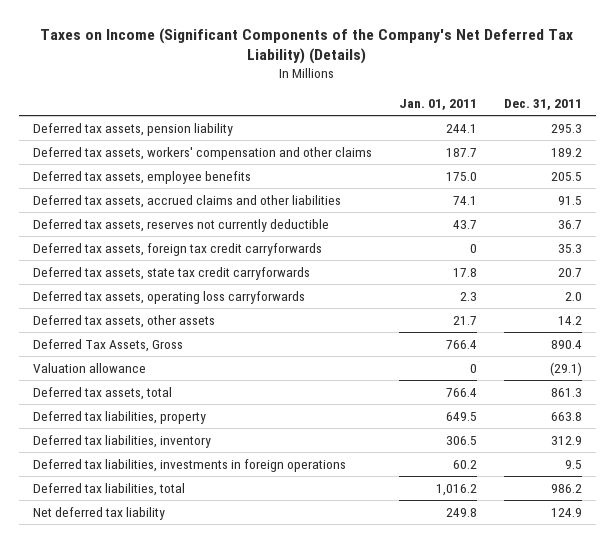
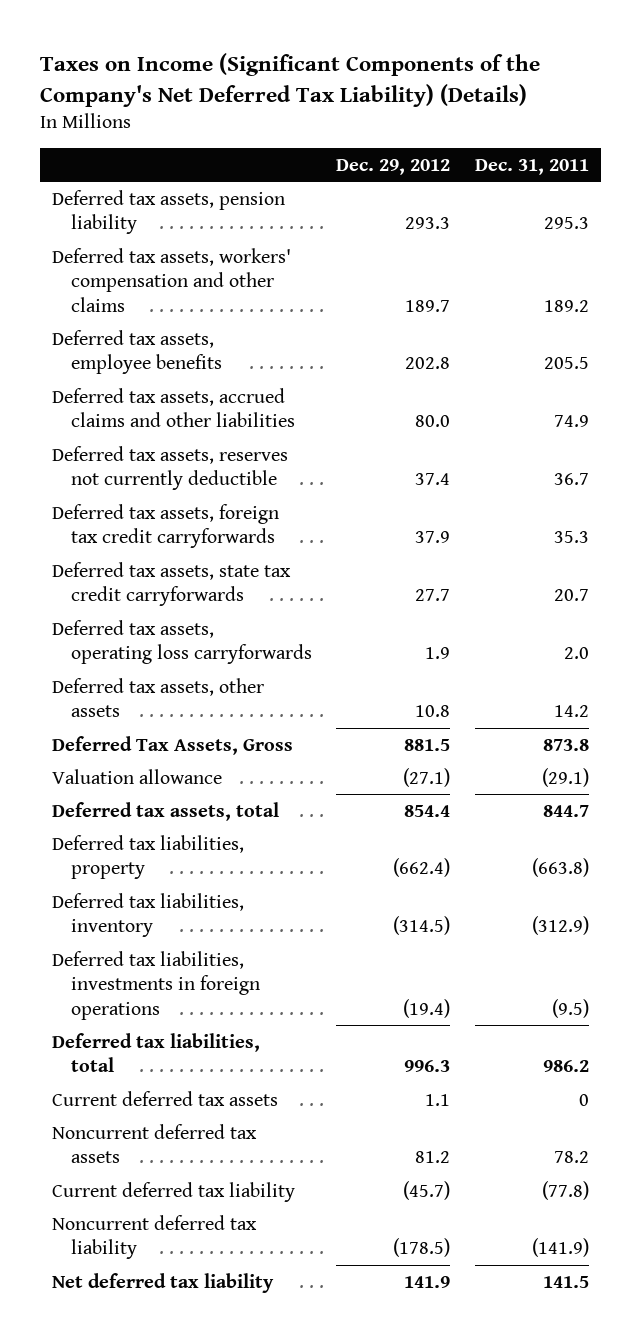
- | Jan. 01, 2011 | Dec. 31, 2011
+ | Dec. 29, 2012 | Dec. 31, 2011
- Deferred tax assets, accrued claims and other liabilities | 74.1 | 91.5
+ Deferred tax assets, accrued claims and other liabilities | 80.0 | 74.9
- Deferred Tax Assets, Gross | 766.4 | 890.4
+ Deferred Tax Assets, Gross | 881.5 | 873.8
- Deferred tax assets, total | 766.4 | 861.3
- Deferred tax liabilities, property | 649.5 | 663.8
- Deferred tax liabilities, inventory | 306.5 | 312.9
- Deferred tax liabilities, investments in foreign operations | 60.2 | 9.5
+ Deferred tax assets, total | 854.4 | 844.7
+ Deferred tax liabilities, property | (662.4) | (663.8)
+ Deferred tax liabilities, inventory | (314.5) | (312.9)
+ Deferred tax liabilities, investments in foreign operations | (19.4) | (9.5)
- Net deferred tax liability | 249.8 | 124.9
+ Current deferred tax assets | 1.1 | 0
+ Noncurrent deferred tax assets | 81.2 | 78.2
+ Current deferred tax liability | (45.7) | (77.8)
+ Noncurrent deferred tax liability | (178.5) | (141.9)
+ Net deferred tax liability | 141.9 | 141.5

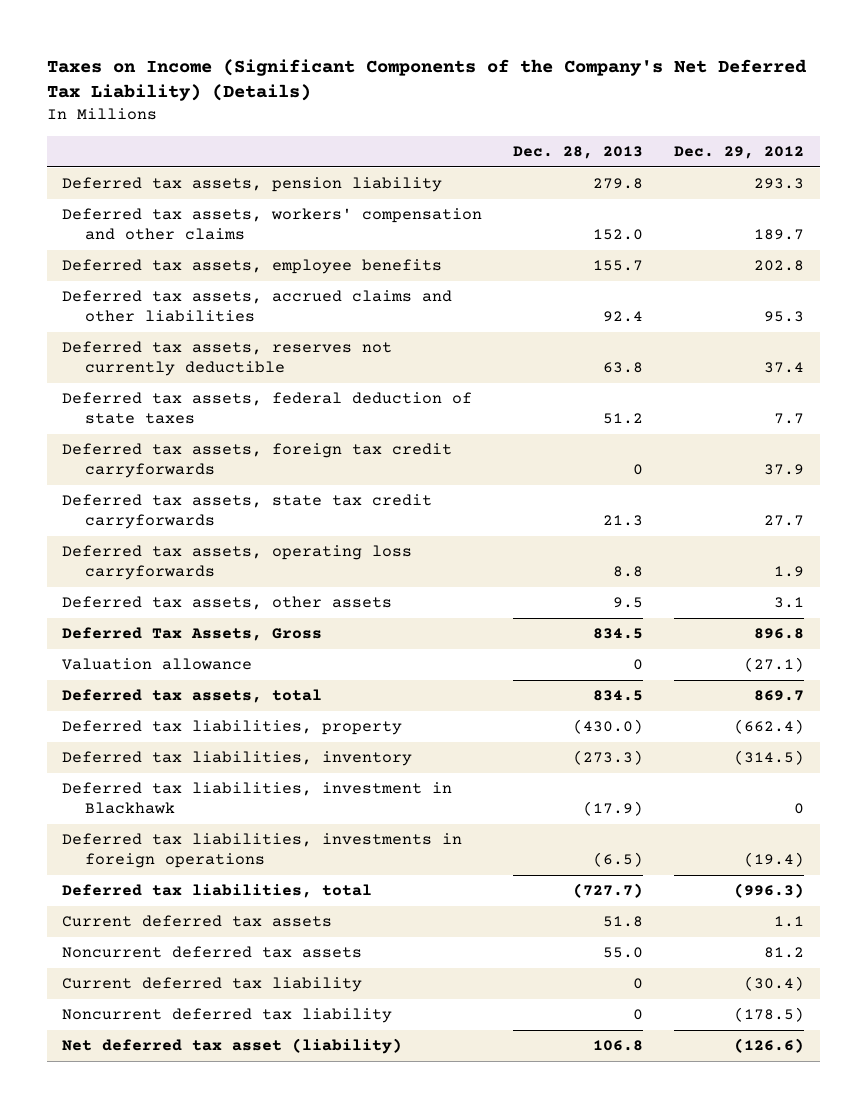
- | Dec. 29, 2012 | Dec. 31, 2011
+ | Dec. 28, 2013 | Dec. 29, 2012
- Deferred tax assets, accrued claims and other liabilities | 80.0 | 74.9
+ Deferred tax assets, accrued claims and other liabilities | 92.4 | 95.3
+ Deferred tax assets, federal deduction of state taxes | 51.2 | 7.7
- Deferred tax assets, other assets | 10.8 | 14.2
- Deferred Tax Assets, Gross | 881.5 | 873.8
+ Deferred tax assets, other assets | 9.5 | 3.1
+ Deferred Tax Assets, Gross | 834.5 | 896.8
- Deferred tax assets, total | 854.4 | 844.7
+ Deferred tax assets, total | 834.5 | 869.7
+ Deferred tax liabilities, investment in Blackhawk | (17.9) | 0
- Deferred tax liabilities, total | 996.3 | 986.2
+ Deferred tax liabilities, total | (727.7) | (996.3)
- Current deferred tax liability | (45.7) | (77.8)
+ Current deferred tax liability | 0 | (30.4)
- Net deferred tax liability | 141.9 | 141.5
+ Net deferred tax asset (liability) | 106.8 | (126.6)

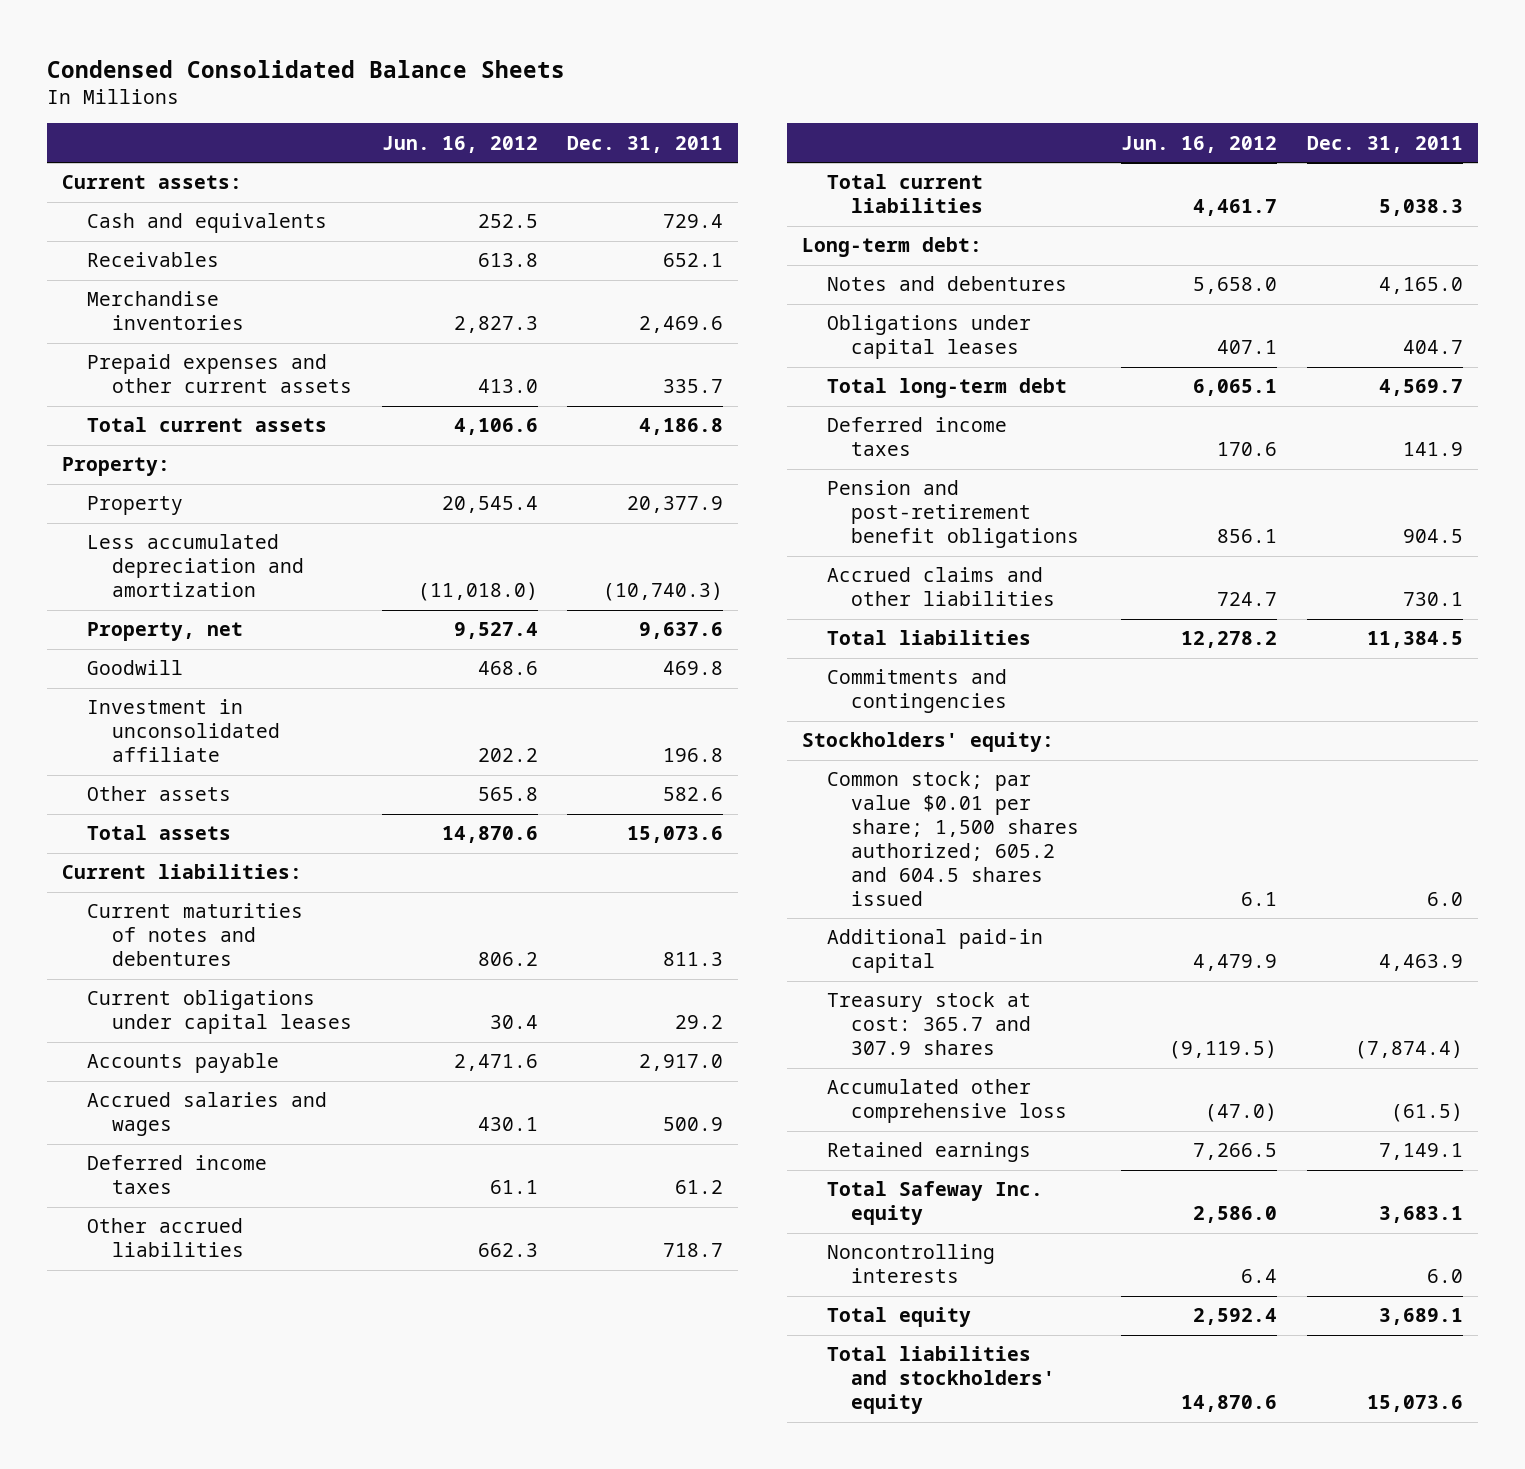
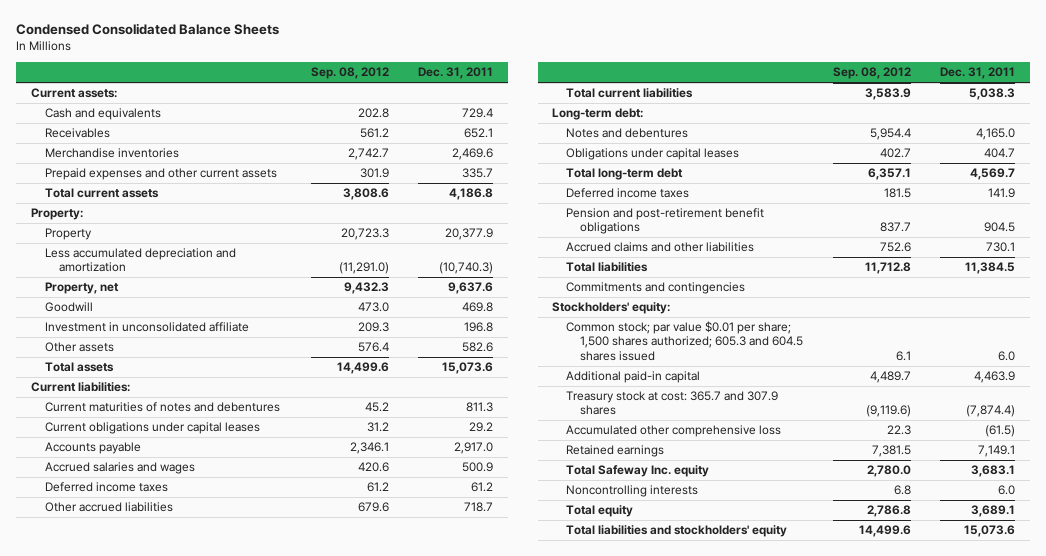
- | Jun. 16, 2012 | Dec. 31, 2011
+ | Sep. 08, 2012 | Dec. 31, 2011
- Common stock; par value $0.01 per share; 1,500 shares authorized; 605.2 and 604.5 shares issued | 6.1 | 6.0
+ Common stock; par value $0.01 per share; 1,500 shares authorized; 605.3 and 604.5 shares issued | 6.1 | 6.0

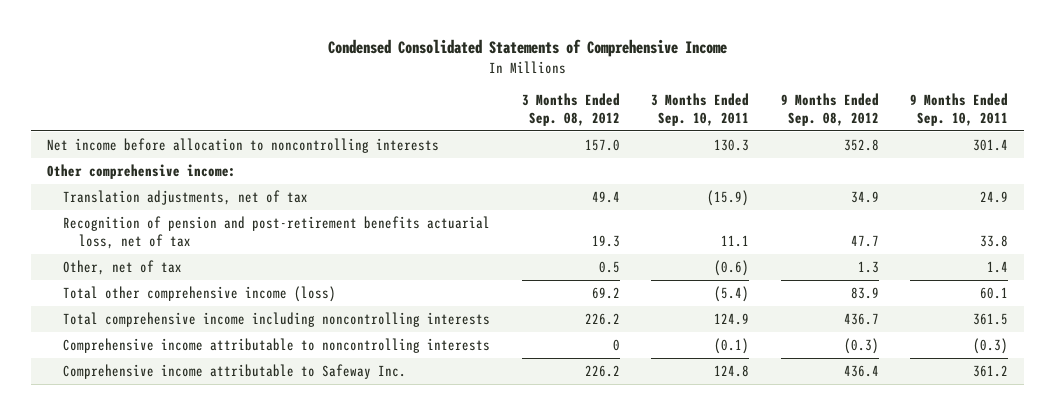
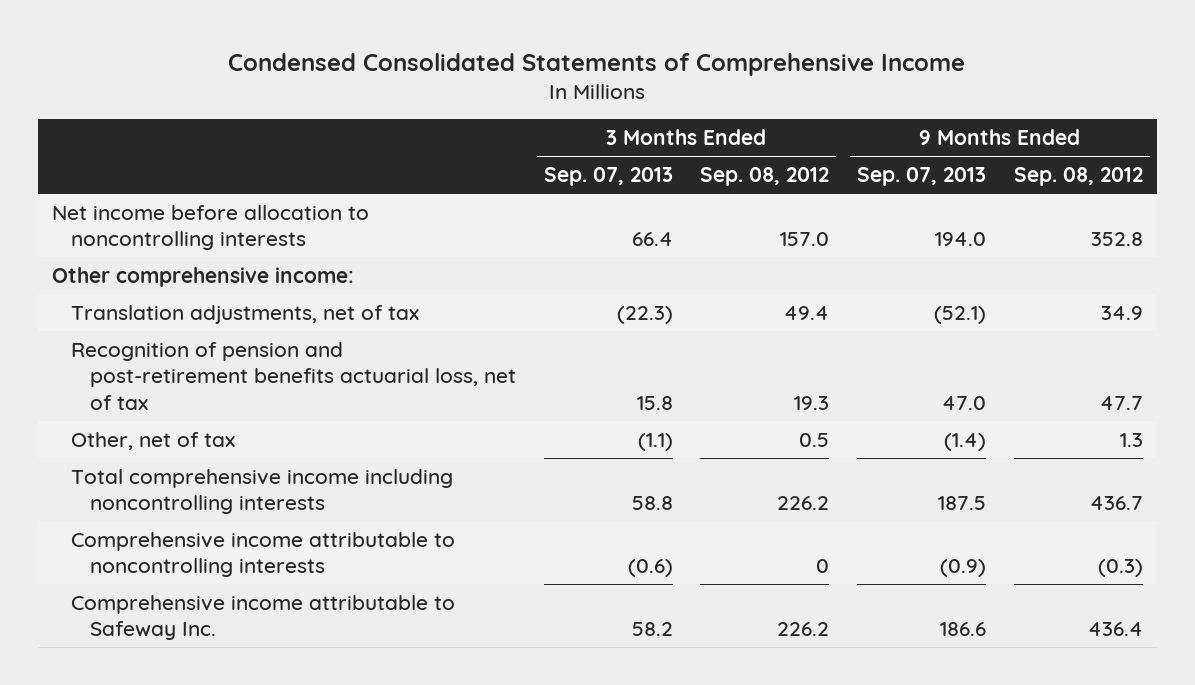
- | 3 Months Ended Sep. 08, 2012 | 3 Months Ended Sep. 10, 2011 | 9 Months Ended Sep. 08, 2012 | 9 Months Ended Sep. 10, 2011
+ | 3 Months Ended Sep. 07, 2013 | 3 Months Ended Sep. 08, 2012 | 9 Months Ended Sep. 07, 2013 | 9 Months Ended Sep. 08, 2012
- Total other comprehensive income (loss) | 69.2 | (5.4) | 83.9 | 60.1

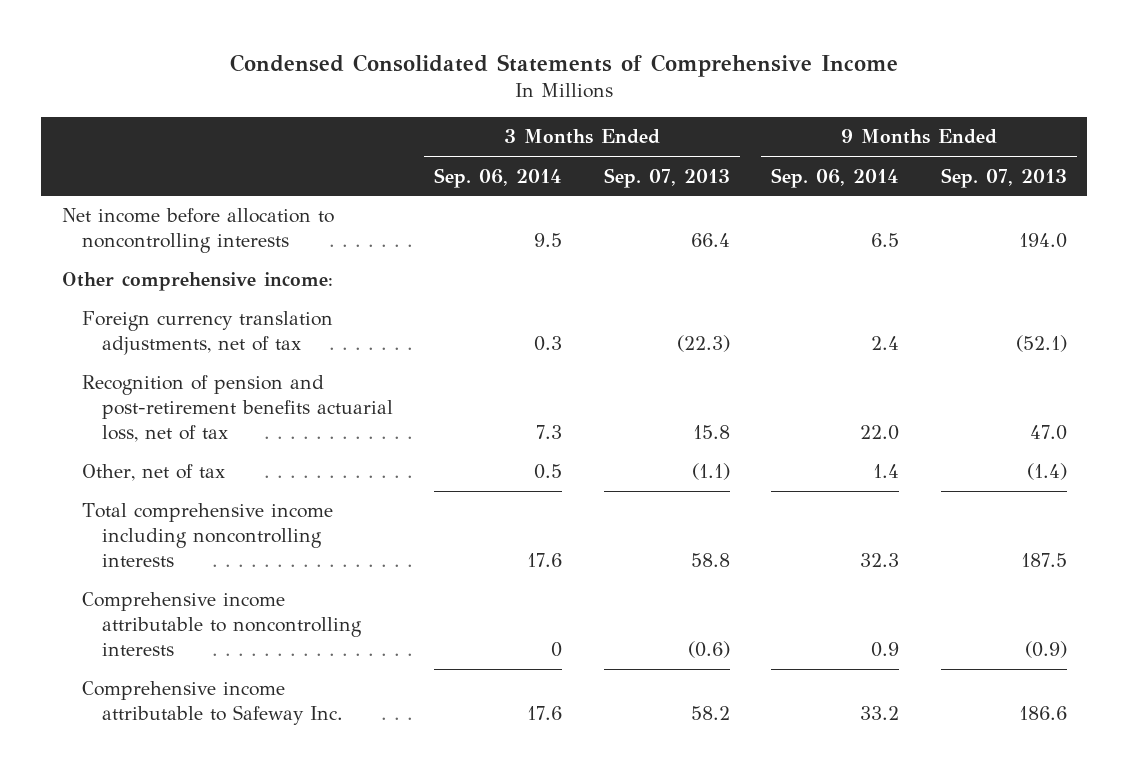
- | 3 Months Ended Sep. 07, 2013 | 3 Months Ended Sep. 08, 2012 | 9 Months Ended Sep. 07, 2013 | 9 Months Ended Sep. 08, 2012
+ | 3 Months Ended Sep. 06, 2014 | 3 Months Ended Sep. 07, 2013 | 9 Months Ended Sep. 06, 2014 | 9 Months Ended Sep. 07, 2013
- Translation adjustments, net of tax | (22.3) | 49.4 | (52.1) | 34.9
+ Foreign currency translation adjustments, net of tax | 0.3 | (22.3) | 2.4 | (52.1)

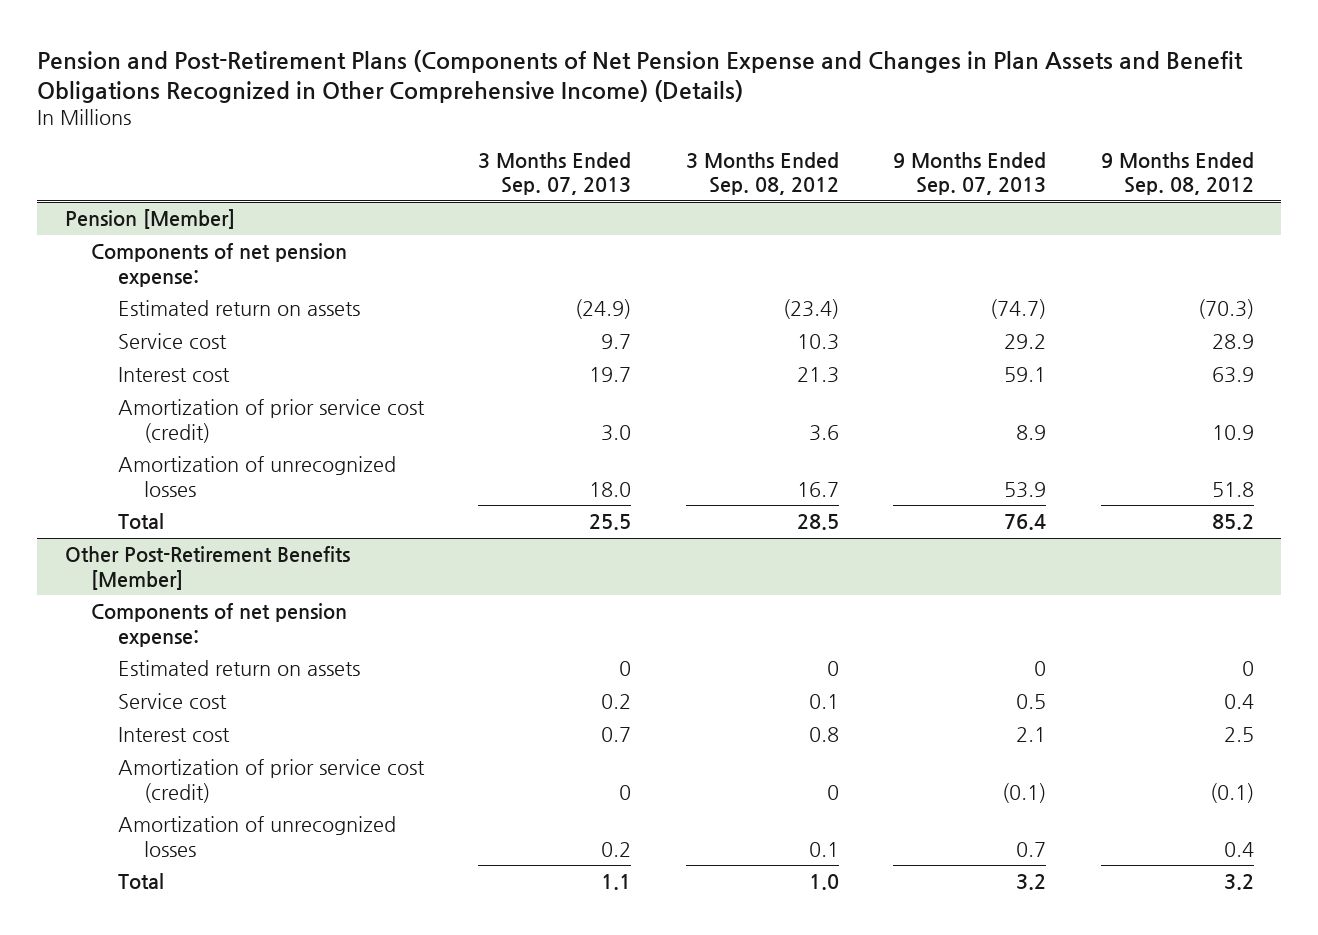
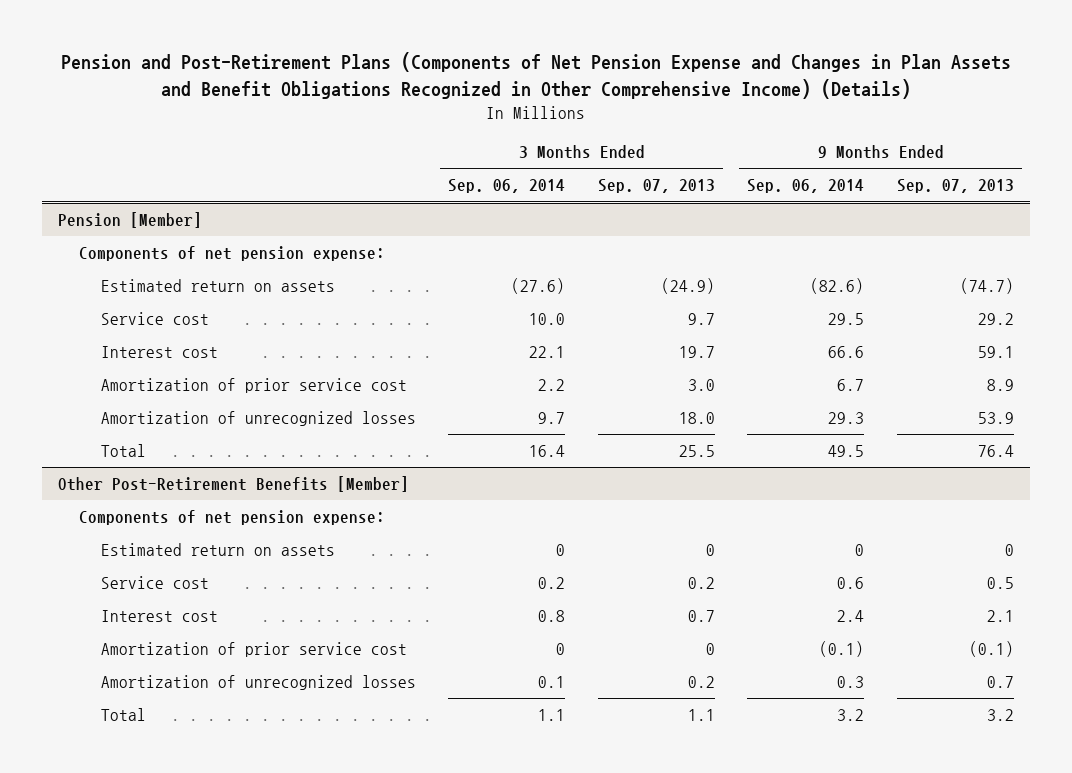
- | 3 Months Ended Sep. 07, 2013 | 3 Months Ended Sep. 08, 2012 | 9 Months Ended Sep. 07, 2013 | 9 Months Ended Sep. 08, 2012
+ | 3 Months Ended Sep. 06, 2014 | 3 Months Ended Sep. 07, 2013 | 9 Months Ended Sep. 06, 2014 | 9 Months Ended Sep. 07, 2013
@ Pension [Member]
- Amortization of prior service cost (credit) | 3.0 | 3.6 | 8.9 | 10.9
+ Amortization of prior service cost | 2.2 | 3.0 | 6.7 | 8.9
@ Other Post-Retirement Benefits [Member]
- Amortization of prior service cost (credit) | 0 | 0 | (0.1) | (0.1)
+ Amortization of prior service cost | 0 | 0 | (0.1) | (0.1)

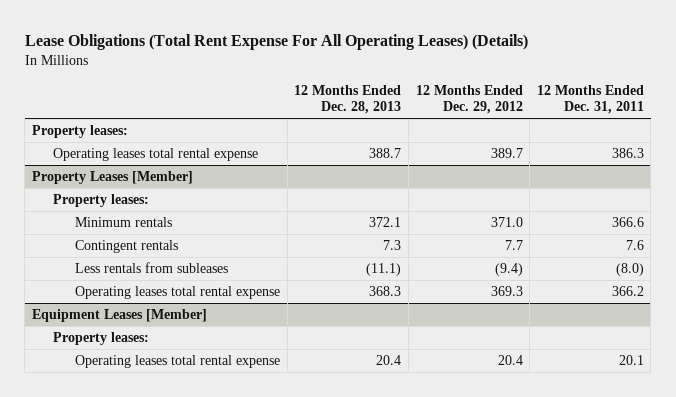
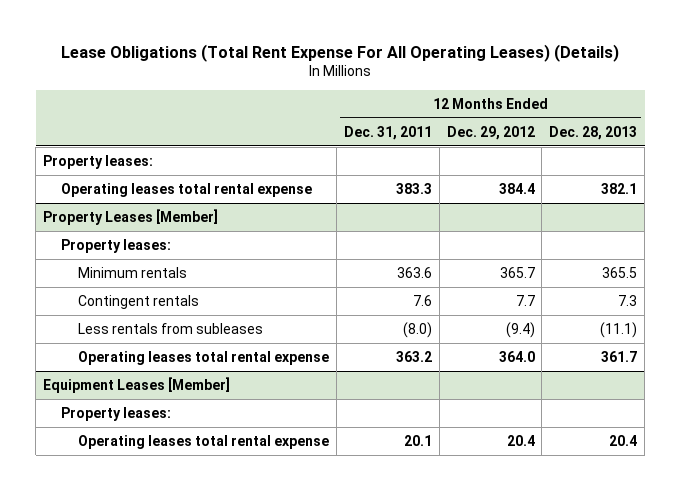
- | 12 Months Ended Dec. 28, 2013 | 12 Months Ended Dec. 29, 2012 | 12 Months Ended Dec. 31, 2011
+ | 12 Months Ended Dec. 31, 2011 | 12 Months Ended Dec. 29, 2012 | 12 Months Ended Dec. 28, 2013
- Operating leases total rental expense | 388.7 | 389.7 | 386.3
+ Operating leases total rental expense | 383.3 | 384.4 | 382.1
@ Property Leases [Member]
- Minimum rentals | 372.1 | 371.0 | 366.6
+ Minimum rentals | 363.6 | 365.7 | 365.5
- Operating leases total rental expense | 368.3 | 369.3 | 366.2
+ Operating leases total rental expense | 363.2 | 364.0 | 361.7

